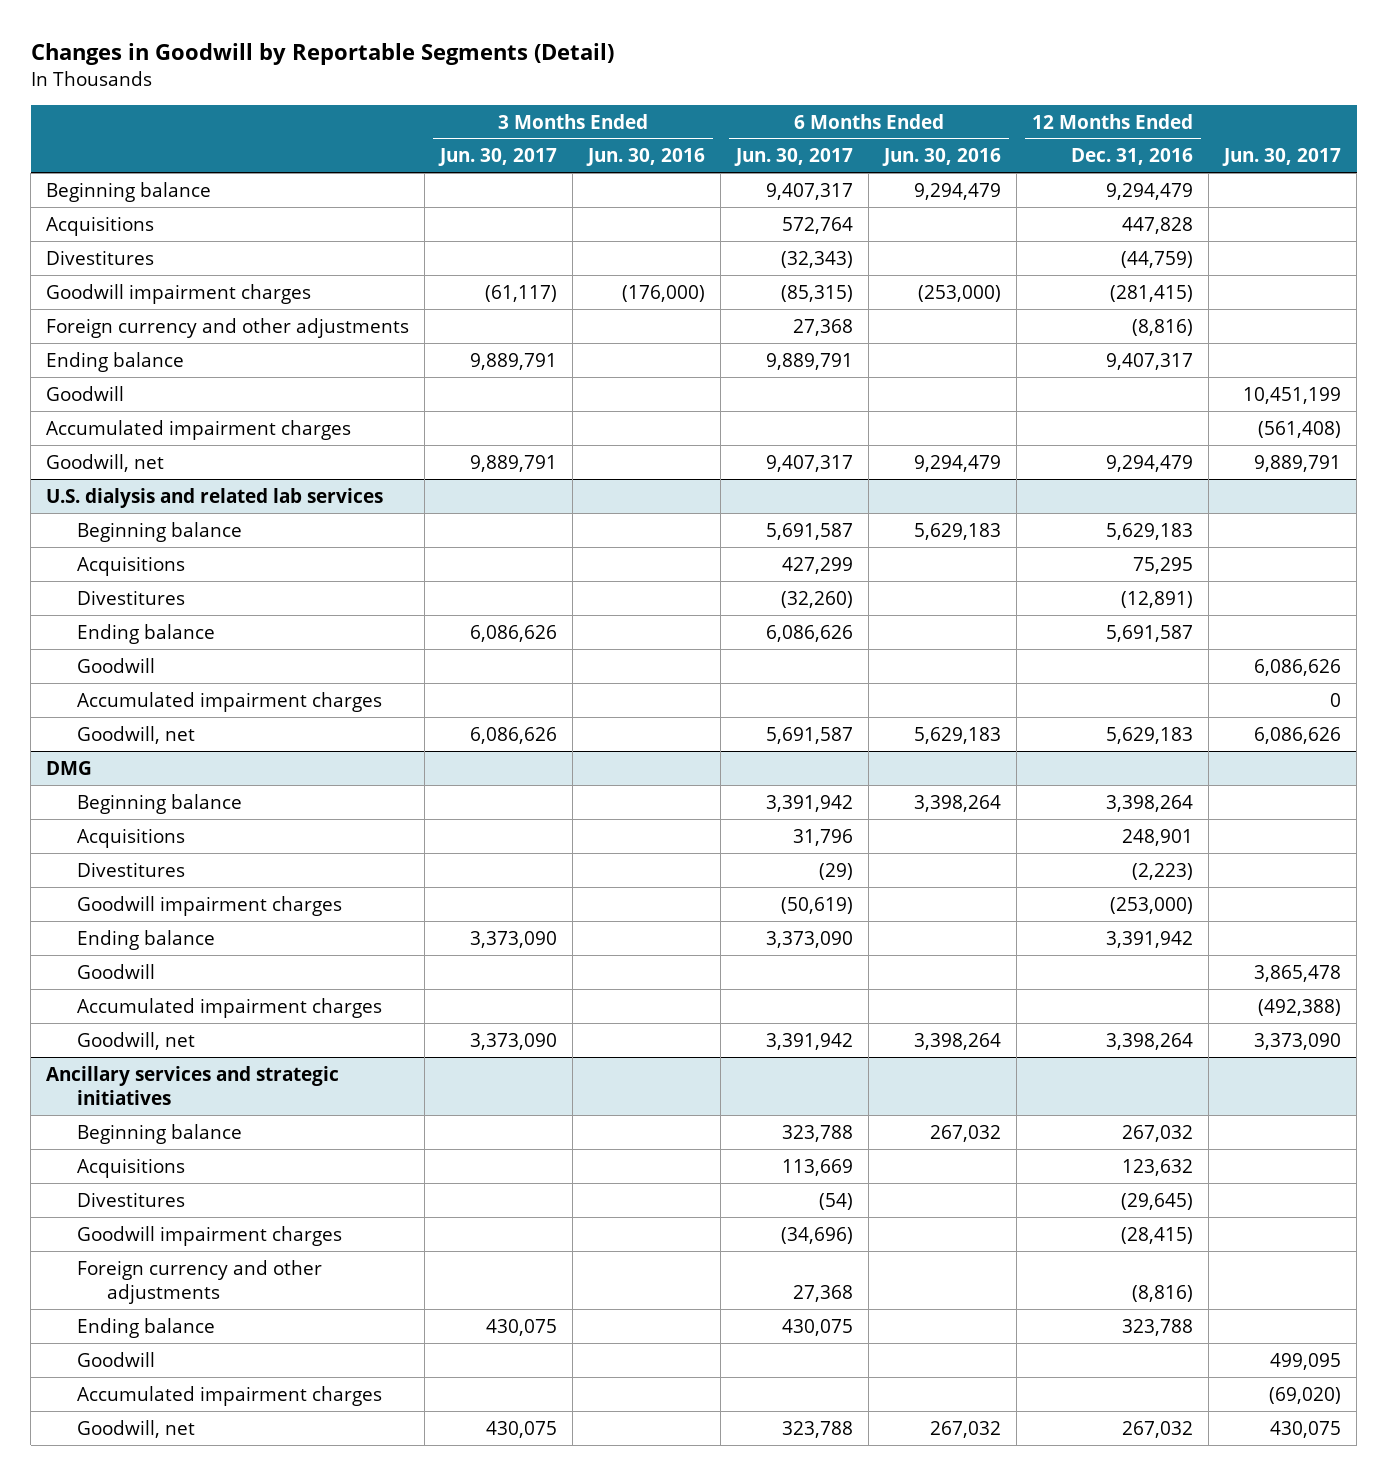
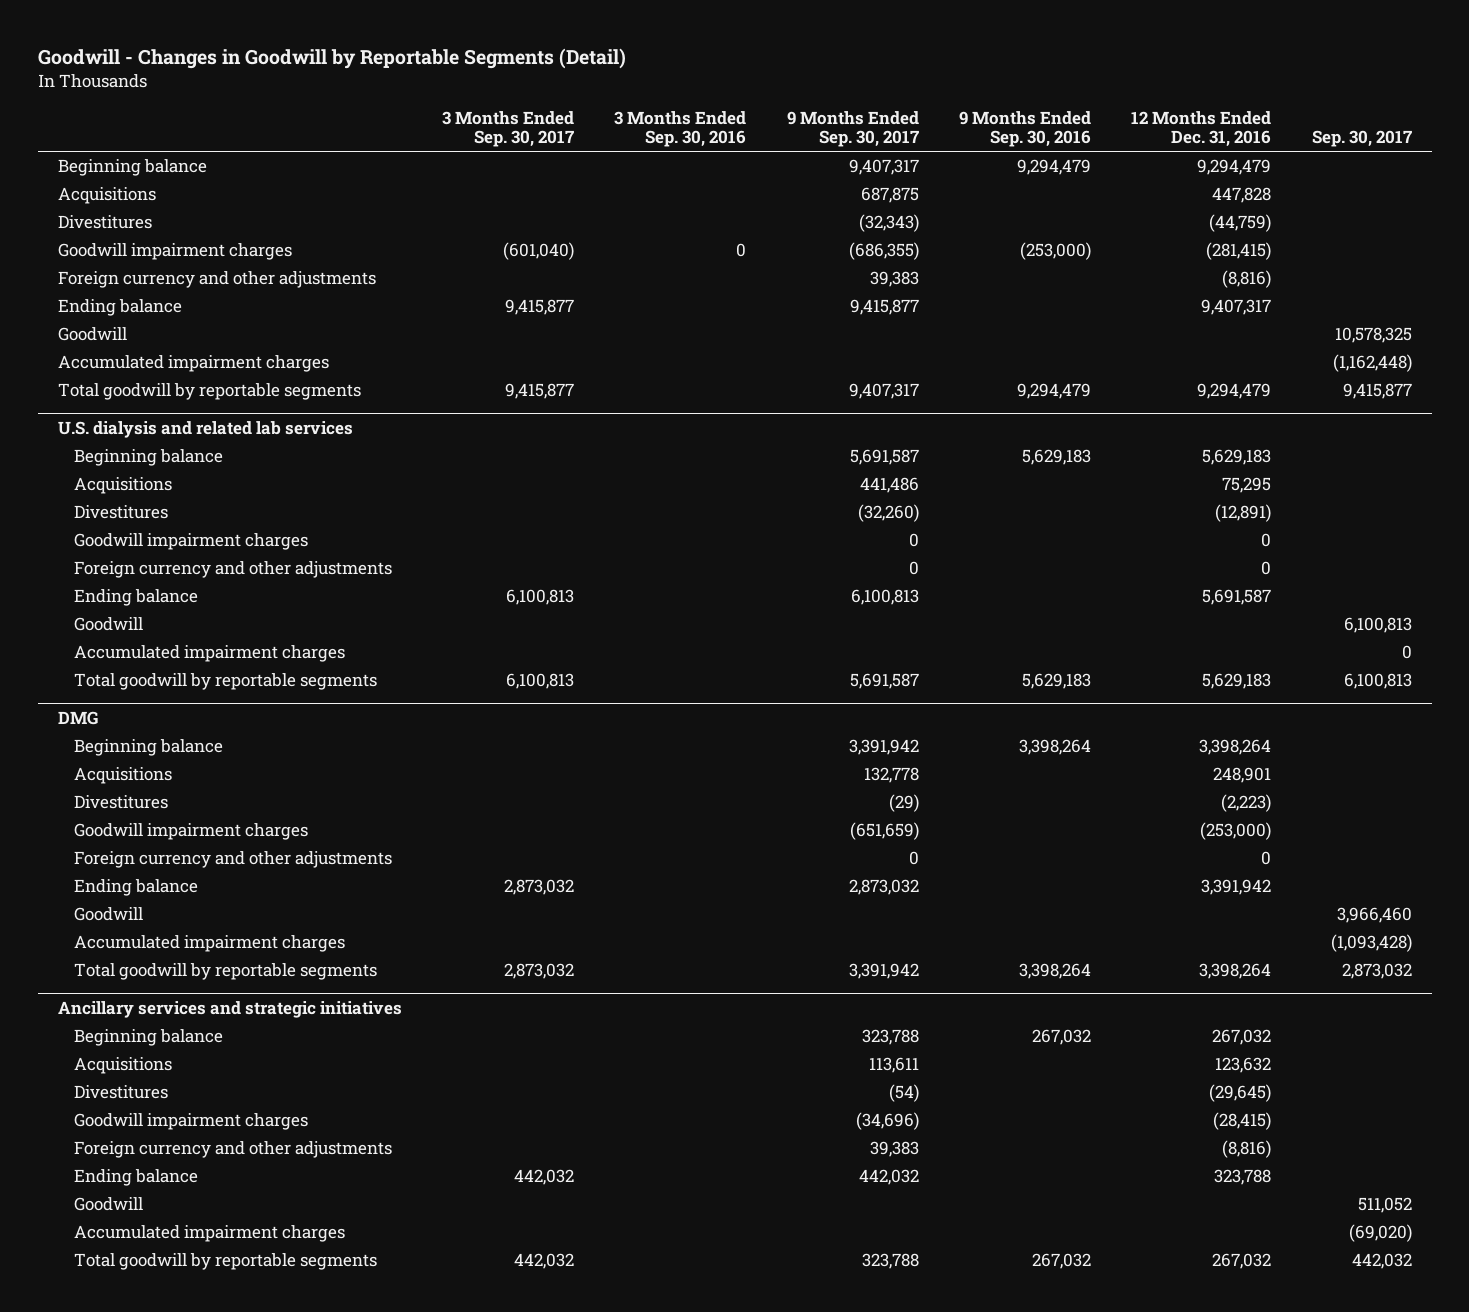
- Changes in Goodwill by Reportable Segments (Detail)
+ Goodwill - Changes in Goodwill by Reportable Segments (Detail)
- | 3 Months Ended Jun. 30, 2017 | 3 Months Ended Jun. 30, 2016 | 6 Months Ended Jun. 30, 2017 | 6 Months Ended Jun. 30, 2016 | 12 Months Ended Dec. 31, 2016 | Jun. 30, 2017
+ | 3 Months Ended Sep. 30, 2017 | 3 Months Ended Sep. 30, 2016 | 9 Months Ended Sep. 30, 2017 | 9 Months Ended Sep. 30, 2016 | 12 Months Ended Dec. 31, 2016 | Sep. 30, 2017
- Goodwill, net | 9,889,791 | | 9,407,317 | 9,294,479 | 9,294,479 | 9,889,791
+ Total goodwill by reportable segments | 9,415,877 | | 9,407,317 | 9,294,479 | 9,294,479 | 9,415,877
@ U.S. dialysis and related lab services
+ Goodwill impairment charges | | | 0 | | 0 |
+ Foreign currency and other adjustments | | | 0 | | 0 |
- Goodwill, net | 6,086,626 | | 5,691,587 | 5,629,183 | 5,629,183 | 6,086,626
+ Total goodwill by reportable segments | 6,100,813 | | 5,691,587 | 5,629,183 | 5,629,183 | 6,100,813
@ DMG
+ Foreign currency and other adjustments | | | 0 | | 0 |
- Goodwill, net | 3,373,090 | | 3,391,942 | 3,398,264 | 3,398,264 | 3,373,090
+ Total goodwill by reportable segments | 2,873,032 | | 3,391,942 | 3,398,264 | 3,398,264 | 2,873,032
@ Ancillary services and strategic initiatives
- Goodwill, net | 430,075 | | 323,788 | 267,032 | 267,032 | 430,075
+ Total goodwill by reportable segments | 442,032 | | 323,788 | 267,032 | 267,032 | 442,032

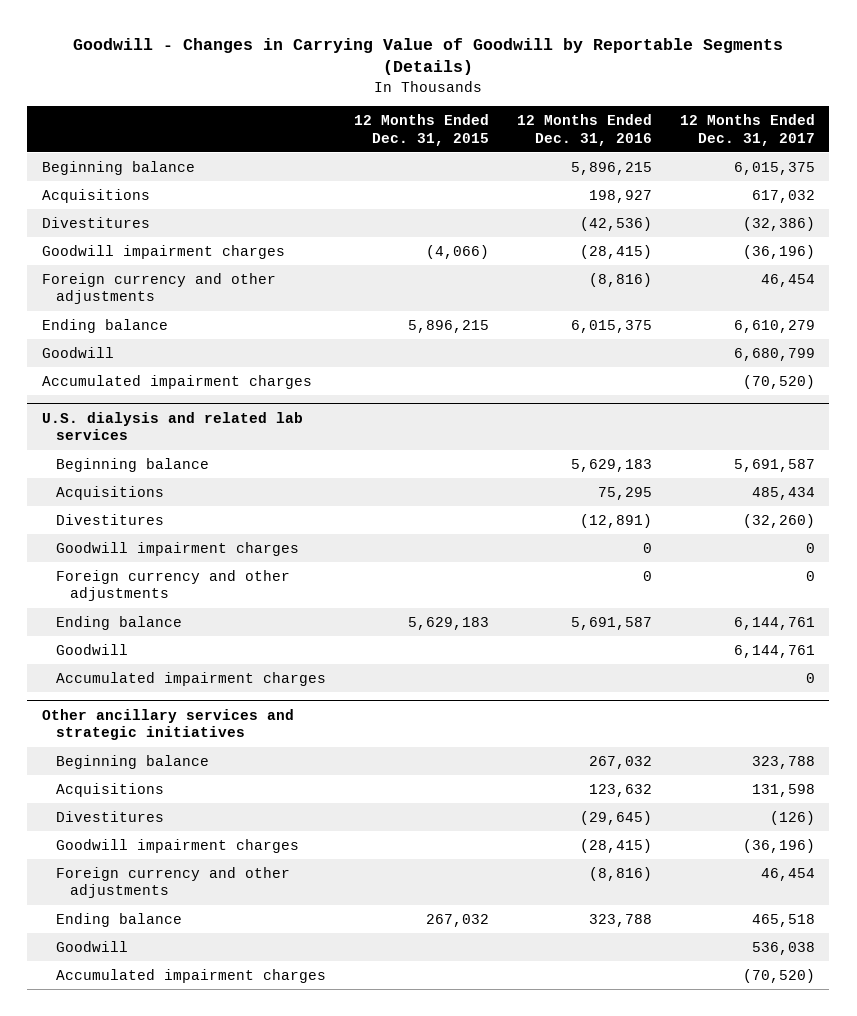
- Goodwill - Changes in Goodwill by Reportable Segments (Detail)
+ Goodwill - Changes in Carrying Value of Goodwill by Reportable Segments (Details)
- | 3 Months Ended Sep. 30, 2017 | 3 Months Ended Sep. 30, 2016 | 9 Months Ended Sep. 30, 2017 | 9 Months Ended Sep. 30, 2016 | 12 Months Ended Dec. 31, 2016 | Sep. 30, 2017
+ | 12 Months Ended Dec. 31, 2015 | 12 Months Ended Dec. 31, 2016 | 12 Months Ended Dec. 31, 2017
- Beginning balance | | | 9,407,317 | 9,294,479 | 9,294,479 |
- Acquisitions | | | 687,875 | | 447,828 |
- Divestitures | | | (32,343) | | (44,759) |
- Goodwill impairment charges | (601,040) | 0 | (686,355) | (253,000) | (281,415) |
+ Beginning balance | | 5,896,215 | 6,015,375
+ Acquisitions | | 198,927 | 617,032
+ Divestitures | | (42,536) | (32,386)
+ Goodwill impairment charges | (4,066) | (28,415) | (36,196)
- Ending balance | 9,415,877 | | 9,415,877 | | 9,407,317 |
+ Ending balance | 5,896,215 | 6,015,375 | 6,610,279
- Total goodwill by reportable segments | 9,415,877 | | 9,407,317 | 9,294,479 | 9,294,479 | 9,415,877
@ U.S. dialysis and related lab services
- Total goodwill by reportable segments | 6,100,813 | | 5,691,587 | 5,629,183 | 5,629,183 | 6,100,813
- DMG
- Beginning balance | | | 3,391,942 | 3,398,264 | 3,398,264 |
- Acquisitions | | | 132,778 | | 248,901 |
- Divestitures | | | (29) | | (2,223) |
- Goodwill impairment charges | | | (651,659) | | (253,000) |
- Foreign currency and other adjustments | | | 0 | | 0 |
- Ending balance | 2,873,032 | | 2,873,032 | | 3,391,942 |
- Goodwill | | | | | | 3,966,460
- Accumulated impairment charges | | | | | | (1,093,428)
- Total goodwill by reportable segments | 2,873,032 | | 3,391,942 | 3,398,264 | 3,398,264 | 2,873,032
- Ancillary services and strategic initiatives
+ Other ancillary services and strategic initiatives
- Total goodwill by reportable segments | 442,032 | | 323,788 | 267,032 | 267,032 | 442,032

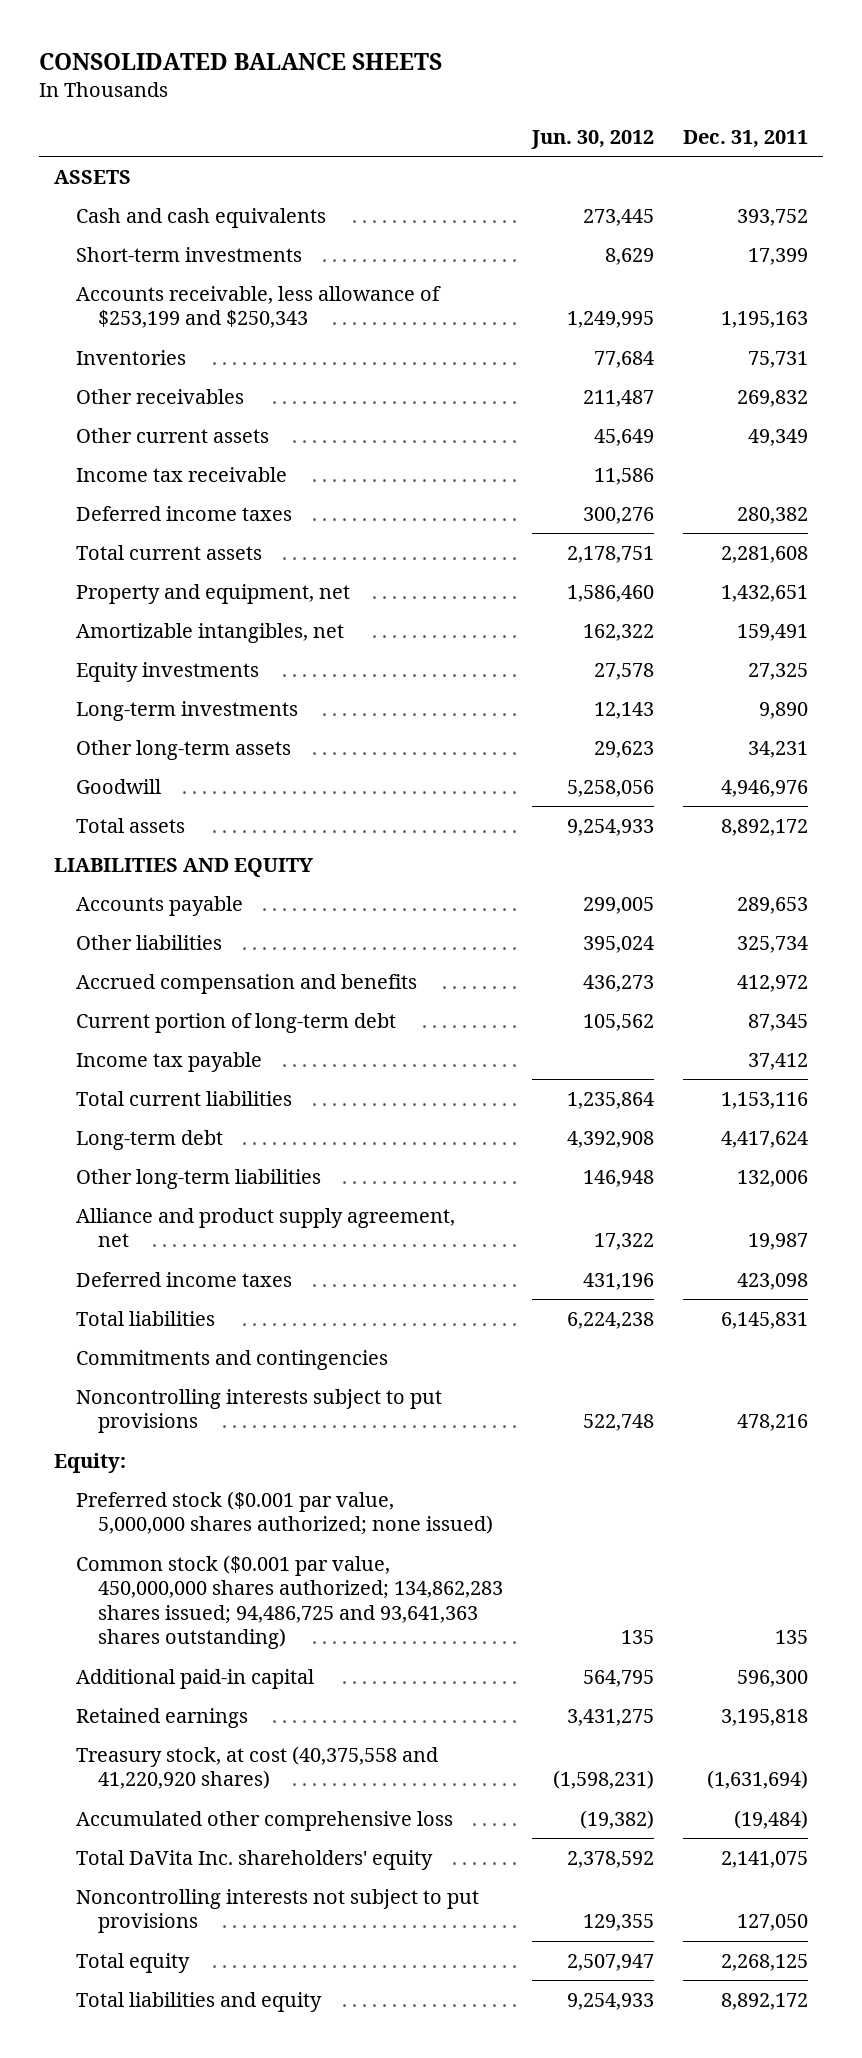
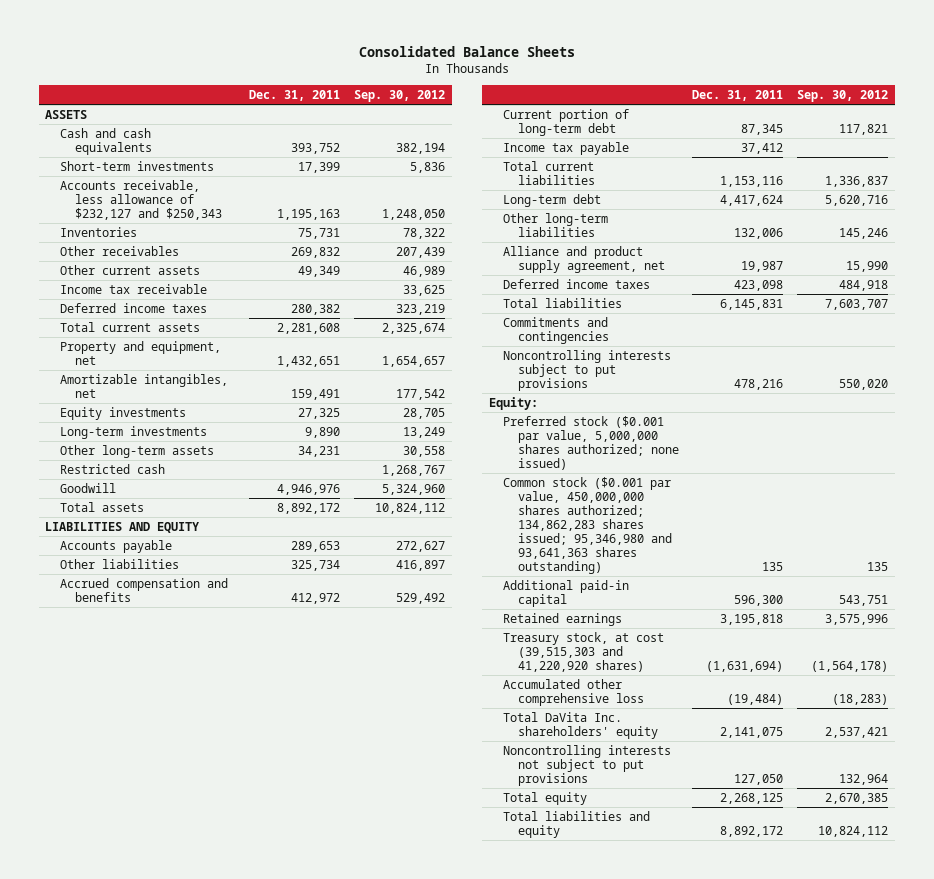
- CONSOLIDATED BALANCE SHEETS
+ Consolidated Balance Sheets
- | Jun. 30, 2012 | Dec. 31, 2011
+ | Dec. 31, 2011 | Sep. 30, 2012
- Accounts receivable, less allowance of $253,199 and $250,343 | 1,249,995 | 1,195,163
+ Accounts receivable, less allowance of $232,127 and $250,343 | 1,195,163 | 1,248,050
+ Restricted cash | | 1,268,767
- Common stock ($0.001 par value, 450,000,000 shares authorized; 134,862,283 shares issued; 94,486,725 and 93,641,363 shares outstanding) | 135 | 135
+ Common stock ($0.001 par value, 450,000,000 shares authorized; 134,862,283 shares issued; 95,346,980 and 93,641,363 shares outstanding) | 135 | 135
- Treasury stock, at cost (40,375,558 and 41,220,920 shares) | (1,598,231) | (1,631,694)
+ Treasury stock, at cost (39,515,303 and 41,220,920 shares) | (1,631,694) | (1,564,178)

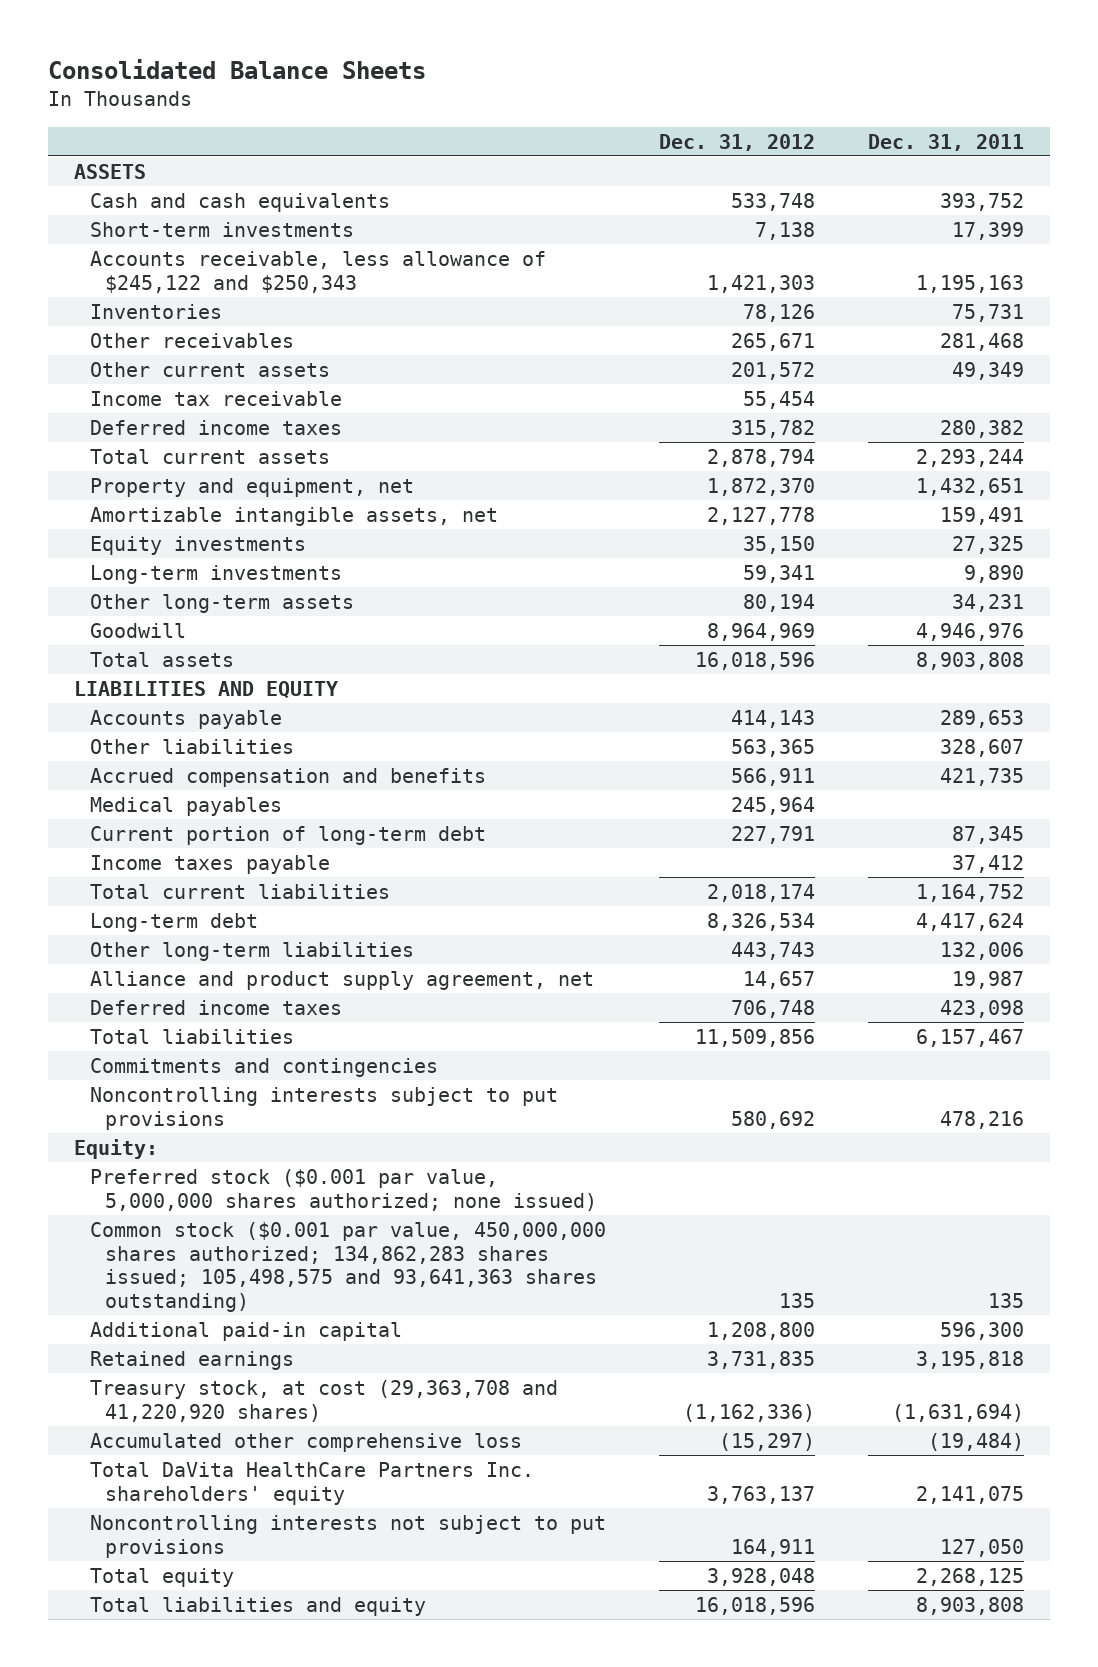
- | Dec. 31, 2011 | Sep. 30, 2012
+ | Dec. 31, 2012 | Dec. 31, 2011
- Accounts receivable, less allowance of $232,127 and $250,343 | 1,195,163 | 1,248,050
+ Accounts receivable, less allowance of $245,122 and $250,343 | 1,421,303 | 1,195,163
- Other receivables | 269,832 | 207,439
+ Other receivables | 265,671 | 281,468
- Total current assets | 2,281,608 | 2,325,674
+ Total current assets | 2,878,794 | 2,293,244
- Amortizable intangibles, net | 159,491 | 177,542
+ Amortizable intangible assets, net | 2,127,778 | 159,491
- Restricted cash | | 1,268,767
- Total assets | 8,892,172 | 10,824,112
+ Total assets | 16,018,596 | 8,903,808
- Other liabilities | 325,734 | 416,897
- Accrued compensation and benefits | 412,972 | 529,492
+ Other liabilities | 563,365 | 328,607
+ Accrued compensation and benefits | 566,911 | 421,735
+ Medical payables | 245,964 |
- Income tax payable | 37,412 |
- Total current liabilities | 1,153,116 | 1,336,837
+ Income taxes payable | | 37,412
+ Total current liabilities | 2,018,174 | 1,164,752
- Total liabilities | 6,145,831 | 7,603,707
+ Total liabilities | 11,509,856 | 6,157,467
- Common stock ($0.001 par value, 450,000,000 shares authorized; 134,862,283 shares issued; 95,346,980 and 93,641,363 shares outstanding) | 135 | 135
+ Common stock ($0.001 par value, 450,000,000 shares authorized; 134,862,283 shares issued; 105,498,575 and 93,641,363 shares outstanding) | 135 | 135
- Treasury stock, at cost (39,515,303 and 41,220,920 shares) | (1,631,694) | (1,564,178)
+ Treasury stock, at cost (29,363,708 and 41,220,920 shares) | (1,162,336) | (1,631,694)
- Total DaVita Inc. shareholders' equity | 2,141,075 | 2,537,421
+ Total DaVita HealthCare Partners Inc. shareholders' equity | 3,763,137 | 2,141,075
- Total liabilities and equity | 8,892,172 | 10,824,112
+ Total liabilities and equity | 16,018,596 | 8,903,808

